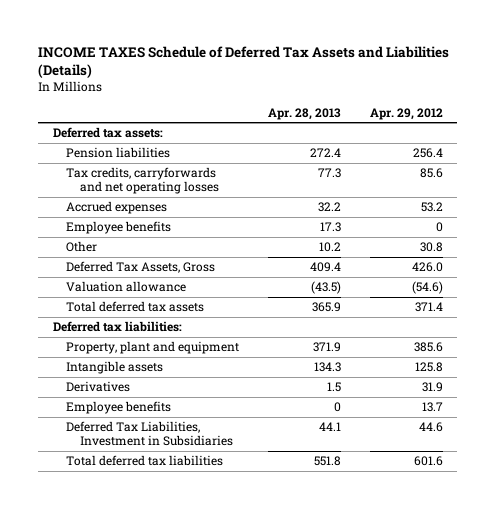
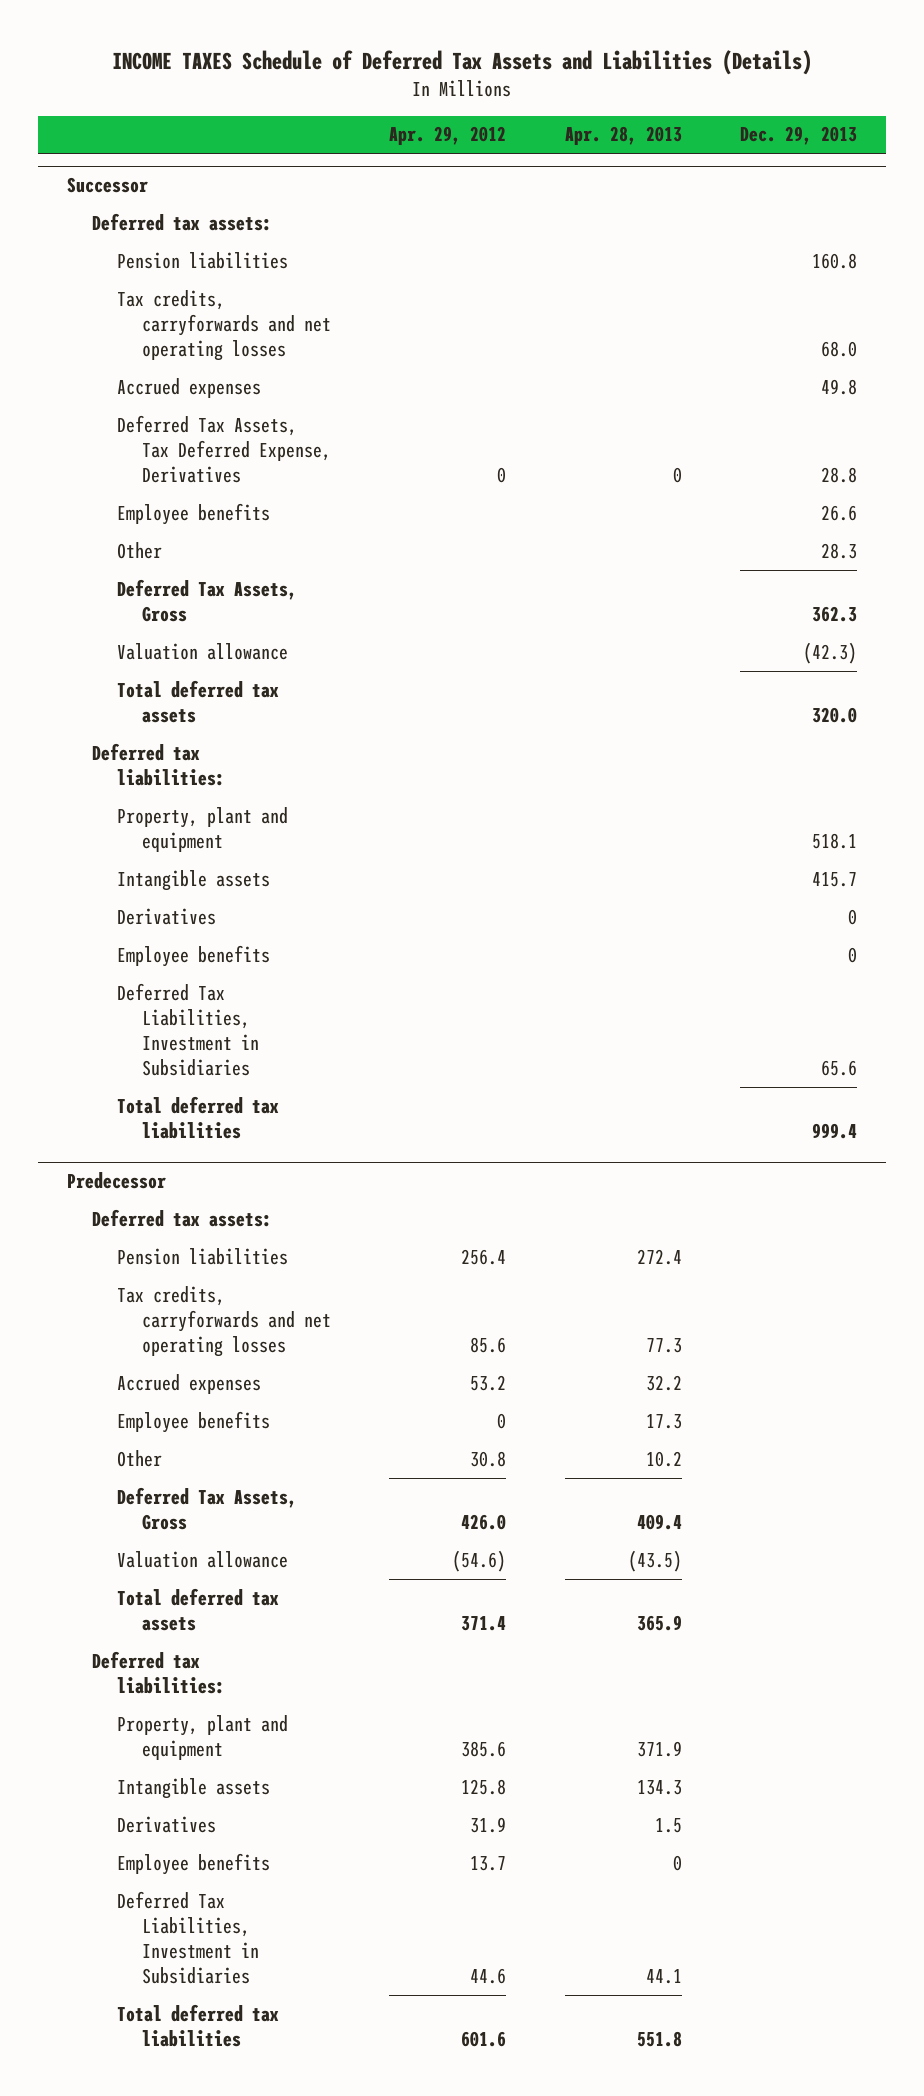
- | Apr. 28, 2013 | Apr. 29, 2012
+ | Apr. 29, 2012 | Apr. 28, 2013 | Dec. 29, 2013
+ Successor
+ Deferred tax assets:
+ Pension liabilities | | | 160.8
+ Tax credits, carryforwards and net operating losses | | | 68.0
+ Accrued expenses | | | 49.8
+ Deferred Tax Assets, Tax Deferred Expense, Derivatives | 0 | 0 | 28.8
+ Employee benefits | | | 26.6
+ Other | | | 28.3
+ Deferred Tax Assets, Gross | | | 362.3
+ Valuation allowance | | | (42.3)
+ Total deferred tax assets | | | 320.0
+ Deferred tax liabilities:
+ Property, plant and equipment | | | 518.1
+ Intangible assets | | | 415.7
+ Derivatives | | | 0
+ Employee benefits | | | 0
+ Deferred Tax Liabilities, Investment in Subsidiaries | | | 65.6
+ Total deferred tax liabilities | | | 999.4
+ Predecessor

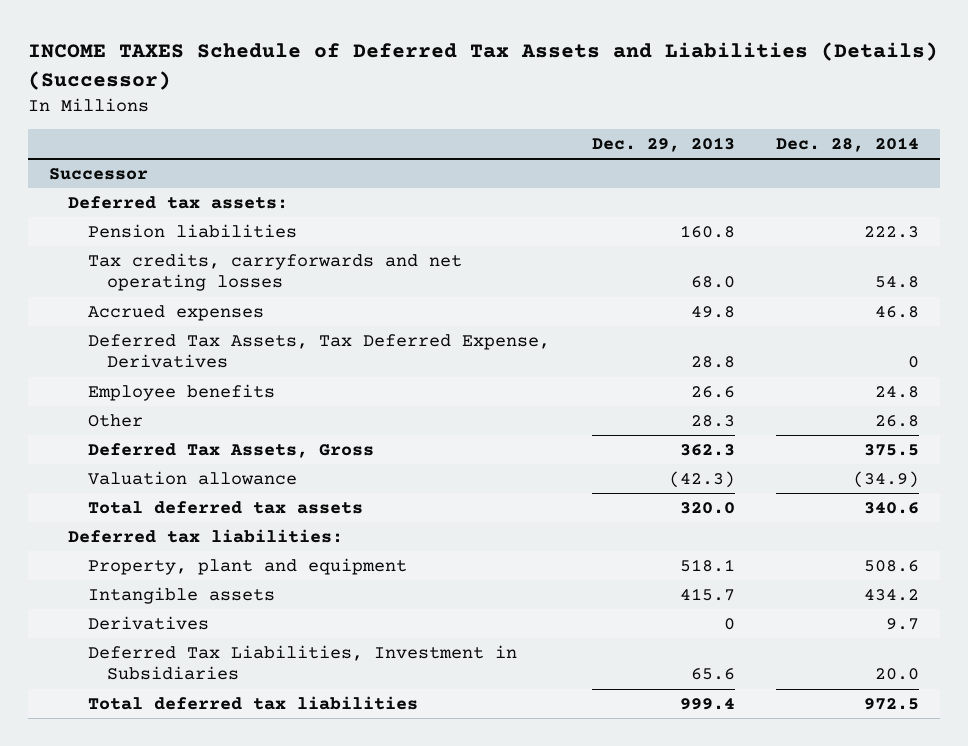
- INCOME TAXES Schedule of Deferred Tax Assets and Liabilities (Details)
+ INCOME TAXES Schedule of Deferred Tax Assets and Liabilities (Details) (Successor)
- | Apr. 29, 2012 | Apr. 28, 2013 | Dec. 29, 2013
+ | Dec. 29, 2013 | Dec. 28, 2014
@ Successor
- Employee benefits | | | 0
- Predecessor
- Deferred tax assets:
- Pension liabilities | 256.4 | 272.4 |
- Tax credits, carryforwards and net operating losses | 85.6 | 77.3 |
- Accrued expenses | 53.2 | 32.2 |
- Employee benefits | 0 | 17.3 |
- Other | 30.8 | 10.2 |
- Deferred Tax Assets, Gross | 426.0 | 409.4 |
- Valuation allowance | (54.6) | (43.5) |
- Total deferred tax assets | 371.4 | 365.9 |
- Deferred tax liabilities:
- Property, plant and equipment | 385.6 | 371.9 |
- Intangible assets | 125.8 | 134.3 |
- Derivatives | 31.9 | 1.5 |
- Employee benefits | 13.7 | 0 |
- Deferred Tax Liabilities, Investment in Subsidiaries | 44.6 | 44.1 |
- Total deferred tax liabilities | 601.6 | 551.8 |

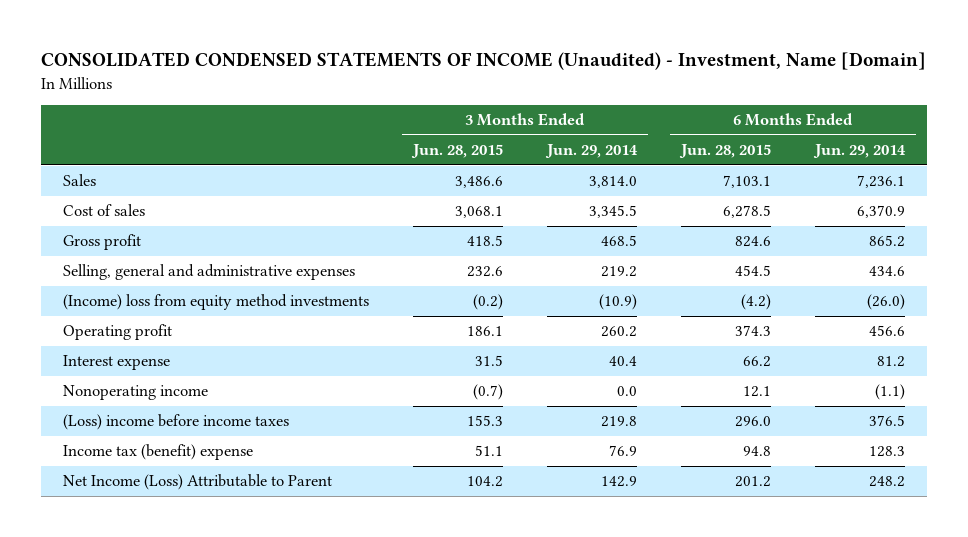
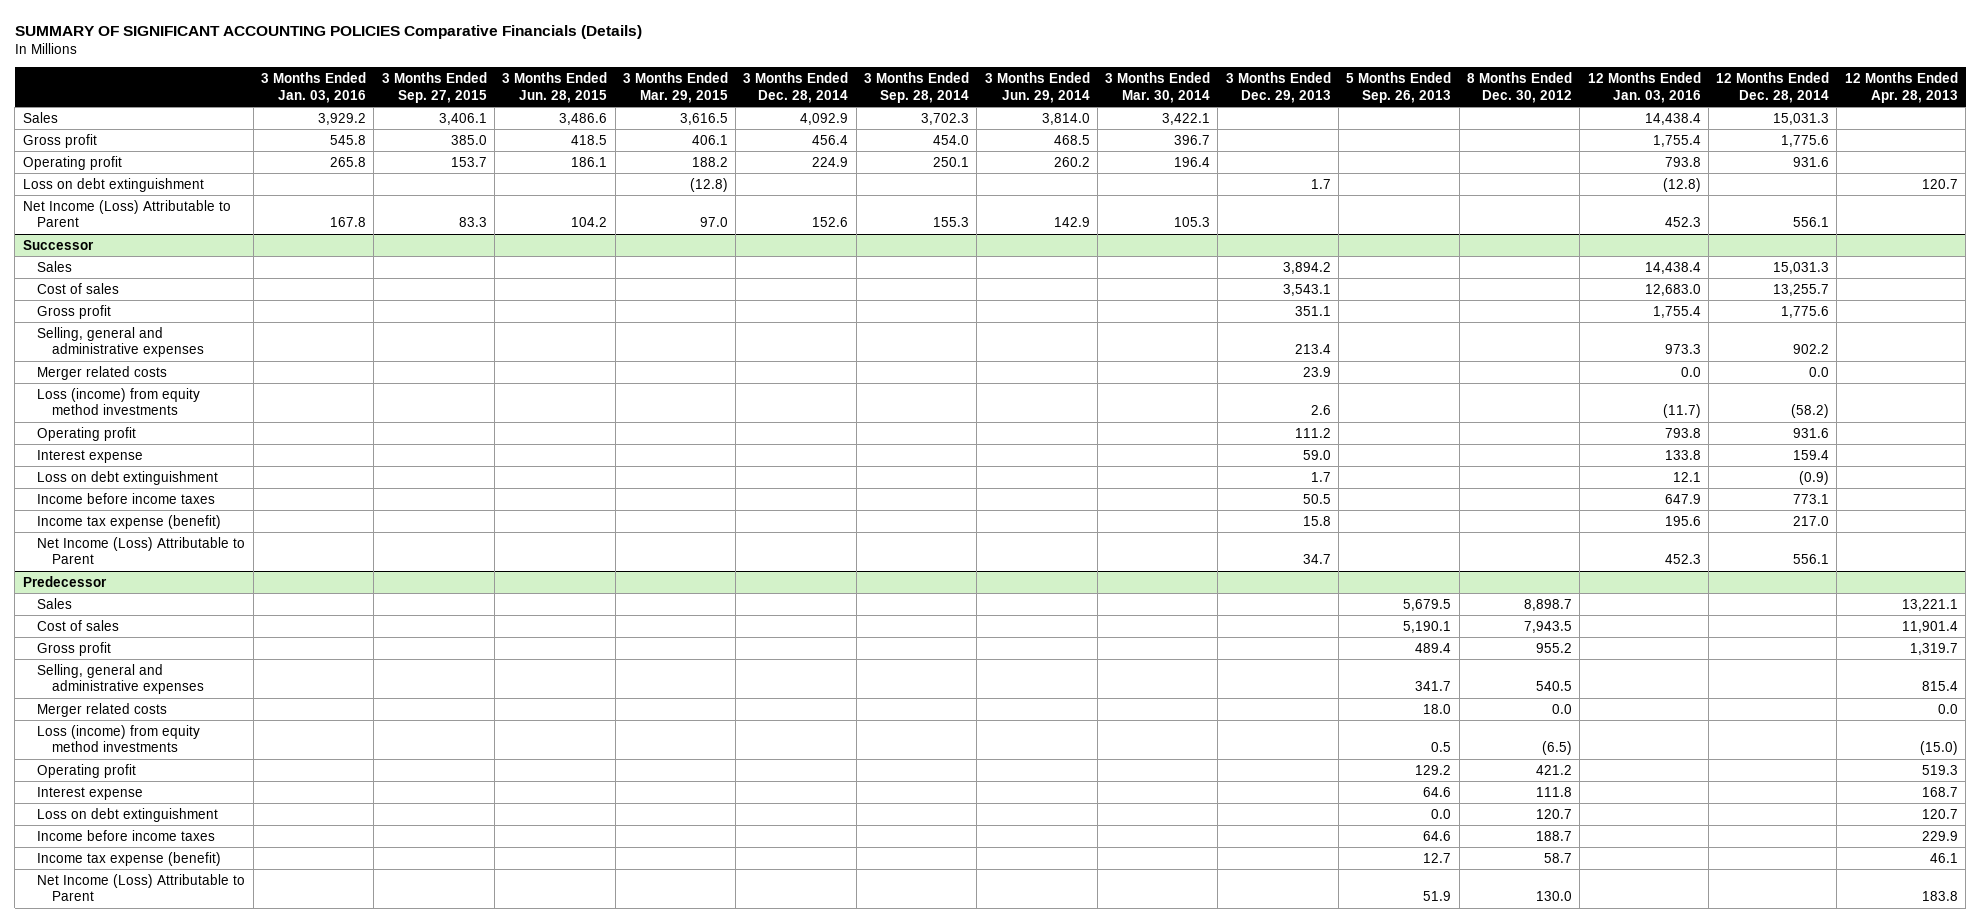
- CONSOLIDATED CONDENSED STATEMENTS OF INCOME (Unaudited) - Investment, Name [Domain]
+ SUMMARY OF SIGNIFICANT ACCOUNTING POLICIES Comparative Financials (Details)
- | 3 Months Ended Jun. 28, 2015 | 3 Months Ended Jun. 29, 2014 | 6 Months Ended Jun. 28, 2015 | 6 Months Ended Jun. 29, 2014
+ | 3 Months Ended Jan. 03, 2016 | 3 Months Ended Sep. 27, 2015 | 3 Months Ended Jun. 28, 2015 | 3 Months Ended Mar. 29, 2015 | 3 Months Ended Dec. 28, 2014 | 3 Months Ended Sep. 28, 2014 | 3 Months Ended Jun. 29, 2014 | 3 Months Ended Mar. 30, 2014 | 3 Months Ended Dec. 29, 2013 | 5 Months Ended Sep. 26, 2013 | 8 Months Ended Dec. 30, 2012 | 12 Months Ended Jan. 03, 2016 | 12 Months Ended Dec. 28, 2014 | 12 Months Ended Apr. 28, 2013
- Cost of sales | 3,068.1 | 3,345.5 | 6,278.5 | 6,370.9
- Selling, general and administrative expenses | 232.6 | 219.2 | 454.5 | 434.6
- (Income) loss from equity method investments | (0.2) | (10.9) | (4.2) | (26.0)
- Interest expense | 31.5 | 40.4 | 66.2 | 81.2
- Nonoperating income | (0.7) | 0.0 | 12.1 | (1.1)
- (Loss) income before income taxes | 155.3 | 219.8 | 296.0 | 376.5
- Income tax (benefit) expense | 51.1 | 76.9 | 94.8 | 128.3
+ Loss on debt extinguishment | | | | (12.8) | | | | | 1.7 | | | (12.8) | | 120.7
+ Successor
+ Sales | | | | | | | | | 3,894.2 | | | 14,438.4 | 15,031.3 |
+ Cost of sales | | | | | | | | | 3,543.1 | | | 12,683.0 | 13,255.7 |
+ Gross profit | | | | | | | | | 351.1 | | | 1,755.4 | 1,775.6 |
+ Selling, general and administrative expenses | | | | | | | | | 213.4 | | | 973.3 | 902.2 |
+ Merger related costs | | | | | | | | | 23.9 | | | 0.0 | 0.0 |
+ Loss (income) from equity method investments | | | | | | | | | 2.6 | | | (11.7) | (58.2) |
+ Operating profit | | | | | | | | | 111.2 | | | 793.8 | 931.6 |
+ Interest expense | | | | | | | | | 59.0 | | | 133.8 | 159.4 |
+ Loss on debt extinguishment | | | | | | | | | 1.7 | | | 12.1 | (0.9) |
+ Income before income taxes | | | | | | | | | 50.5 | | | 647.9 | 773.1 |
+ Income tax expense (benefit) | | | | | | | | | 15.8 | | | 195.6 | 217.0 |
+ Net Income (Loss) Attributable to Parent | | | | | | | | | 34.7 | | | 452.3 | 556.1 |
+ Predecessor
+ Sales | | | | | | | | | | 5,679.5 | 8,898.7 | | | 13,221.1
+ Cost of sales | | | | | | | | | | 5,190.1 | 7,943.5 | | | 11,901.4
+ Gross profit | | | | | | | | | | 489.4 | 955.2 | | | 1,319.7
+ Selling, general and administrative expenses | | | | | | | | | | 341.7 | 540.5 | | | 815.4
+ Merger related costs | | | | | | | | | | 18.0 | 0.0 | | | 0.0
+ Loss (income) from equity method investments | | | | | | | | | | 0.5 | (6.5) | | | (15.0)
+ Operating profit | | | | | | | | | | 129.2 | 421.2 | | | 519.3
+ Interest expense | | | | | | | | | | 64.6 | 111.8 | | | 168.7
+ Loss on debt extinguishment | | | | | | | | | | 0.0 | 120.7 | | | 120.7
+ Income before income taxes | | | | | | | | | | 64.6 | 188.7 | | | 229.9
+ Income tax expense (benefit) | | | | | | | | | | 12.7 | 58.7 | | | 46.1
+ Net Income (Loss) Attributable to Parent | | | | | | | | | | 51.9 | 130.0 | | | 183.8

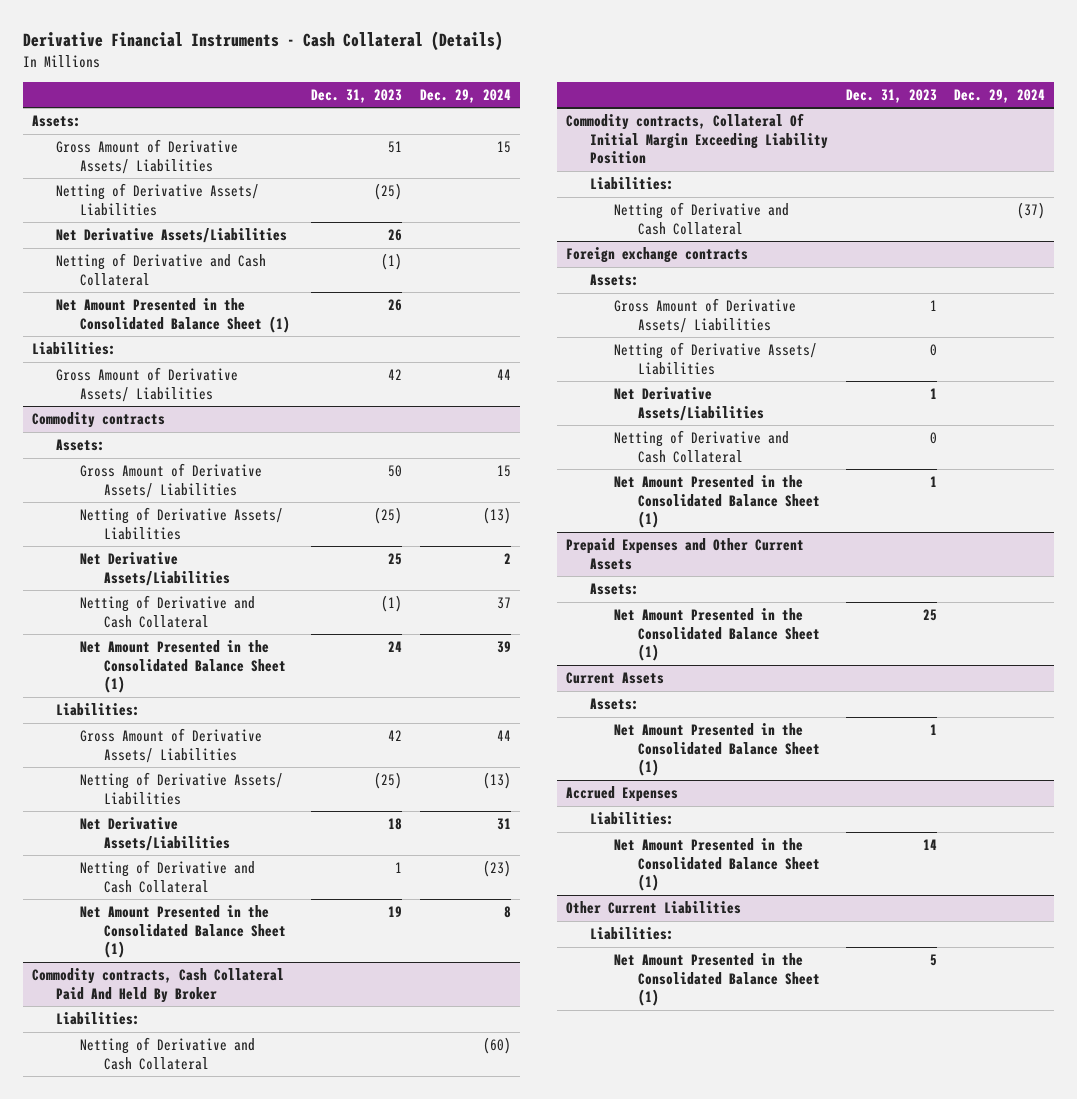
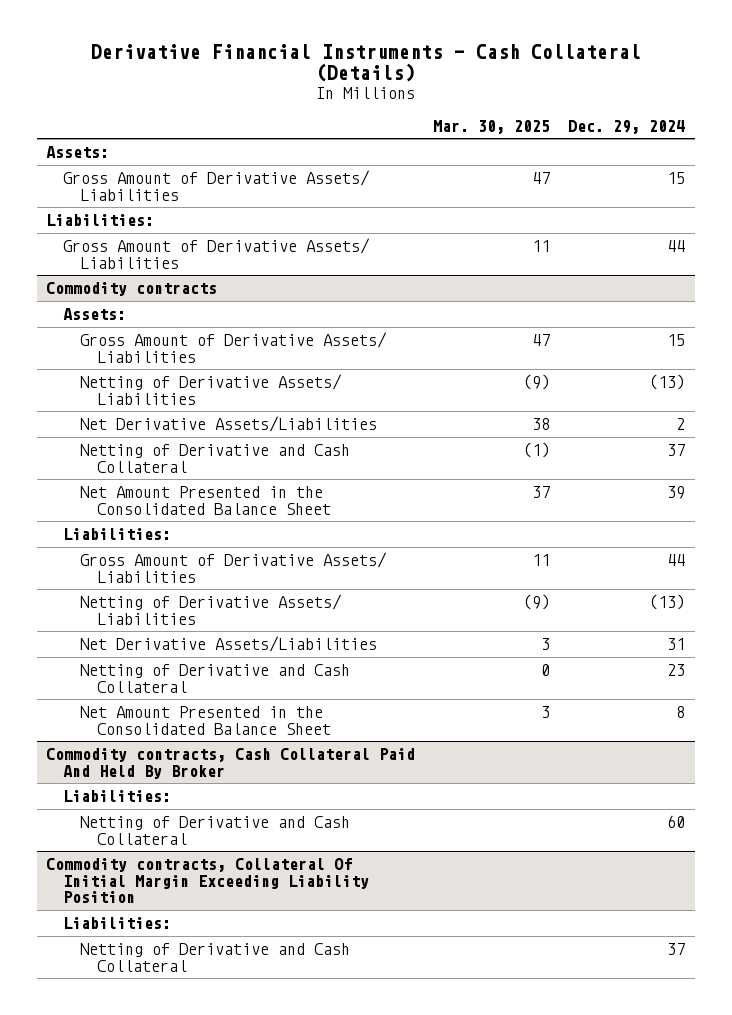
- | Dec. 31, 2023 | Dec. 29, 2024
+ | Mar. 30, 2025 | Dec. 29, 2024
- Netting of Derivative Assets/ Liabilities | (25) |
- Net Derivative Assets/Liabilities | 26 |
- Netting of Derivative and Cash Collateral | (1) |
- Net Amount Presented in the Consolidated Balance Sheet (1) | 26 |
@ Commodity contracts
- Net Amount Presented in the Consolidated Balance Sheet (1) | 24 | 39
+ Net Amount Presented in the Consolidated Balance Sheet | 37 | 39
- Netting of Derivative and Cash Collateral | 1 | (23)
- Net Amount Presented in the Consolidated Balance Sheet (1) | 19 | 8
+ Netting of Derivative and Cash Collateral | 0 | 23
+ Net Amount Presented in the Consolidated Balance Sheet | 3 | 8
@ Commodity contracts, Cash Collateral Paid And Held By Broker
- Netting of Derivative and Cash Collateral | | (60)
+ Netting of Derivative and Cash Collateral | | 60
@ Commodity contracts, Collateral Of Initial Margin Exceeding Liability Position
- Netting of Derivative and Cash Collateral | | (37)
- Foreign exchange contracts
- Assets:
- Gross Amount of Derivative Assets/ Liabilities | 1 |
- Netting of Derivative Assets/ Liabilities | 0 |
- Net Derivative Assets/Liabilities | 1 |
- Netting of Derivative and Cash Collateral | 0 |
- Net Amount Presented in the Consolidated Balance Sheet (1) | 1 |
- Prepaid Expenses and Other Current Assets
- Assets:
- Net Amount Presented in the Consolidated Balance Sheet (1) | 25 |
- Current Assets
- Assets:
- Net Amount Presented in the Consolidated Balance Sheet (1) | 1 |
- Accrued Expenses
- Liabilities:
- Net Amount Presented in the Consolidated Balance Sheet (1) | 14 |
- Other Current Liabilities
- Liabilities:
- Net Amount Presented in the Consolidated Balance Sheet (1) | 5 |
@ Commodity contracts, Collateral Of Initial Margin Exceeding Liability Position
+ Netting of Derivative and Cash Collateral | | 37

